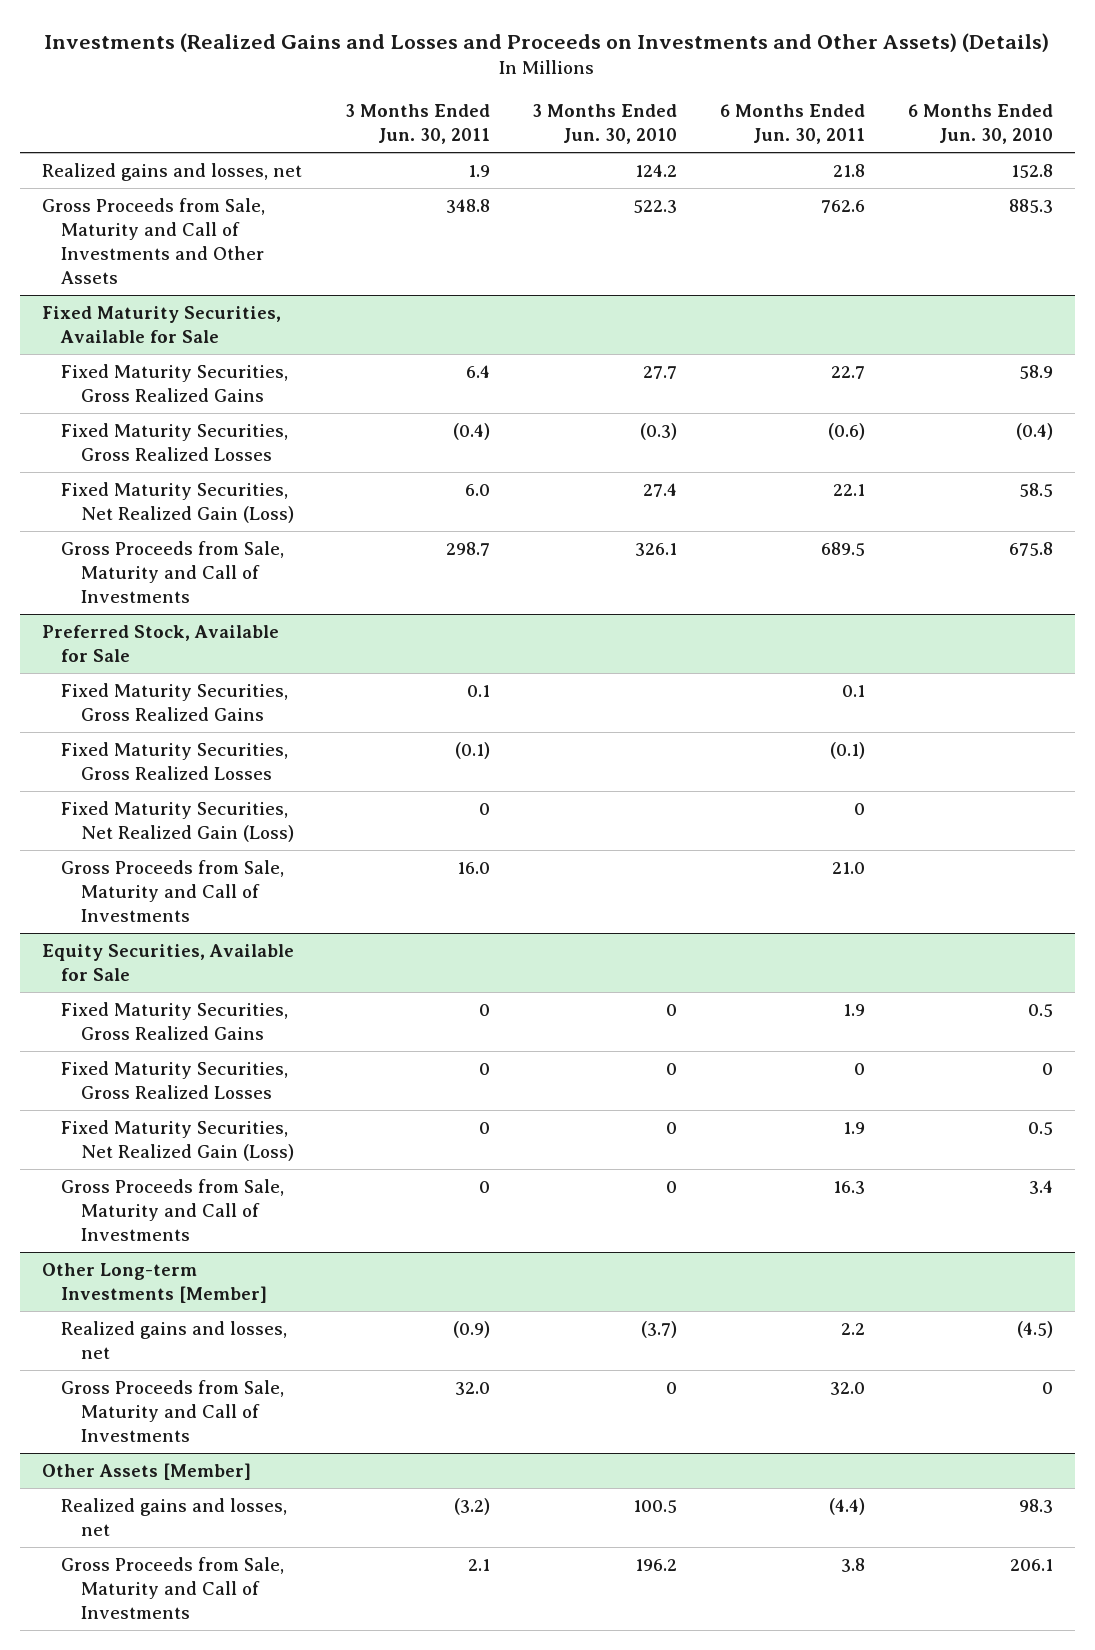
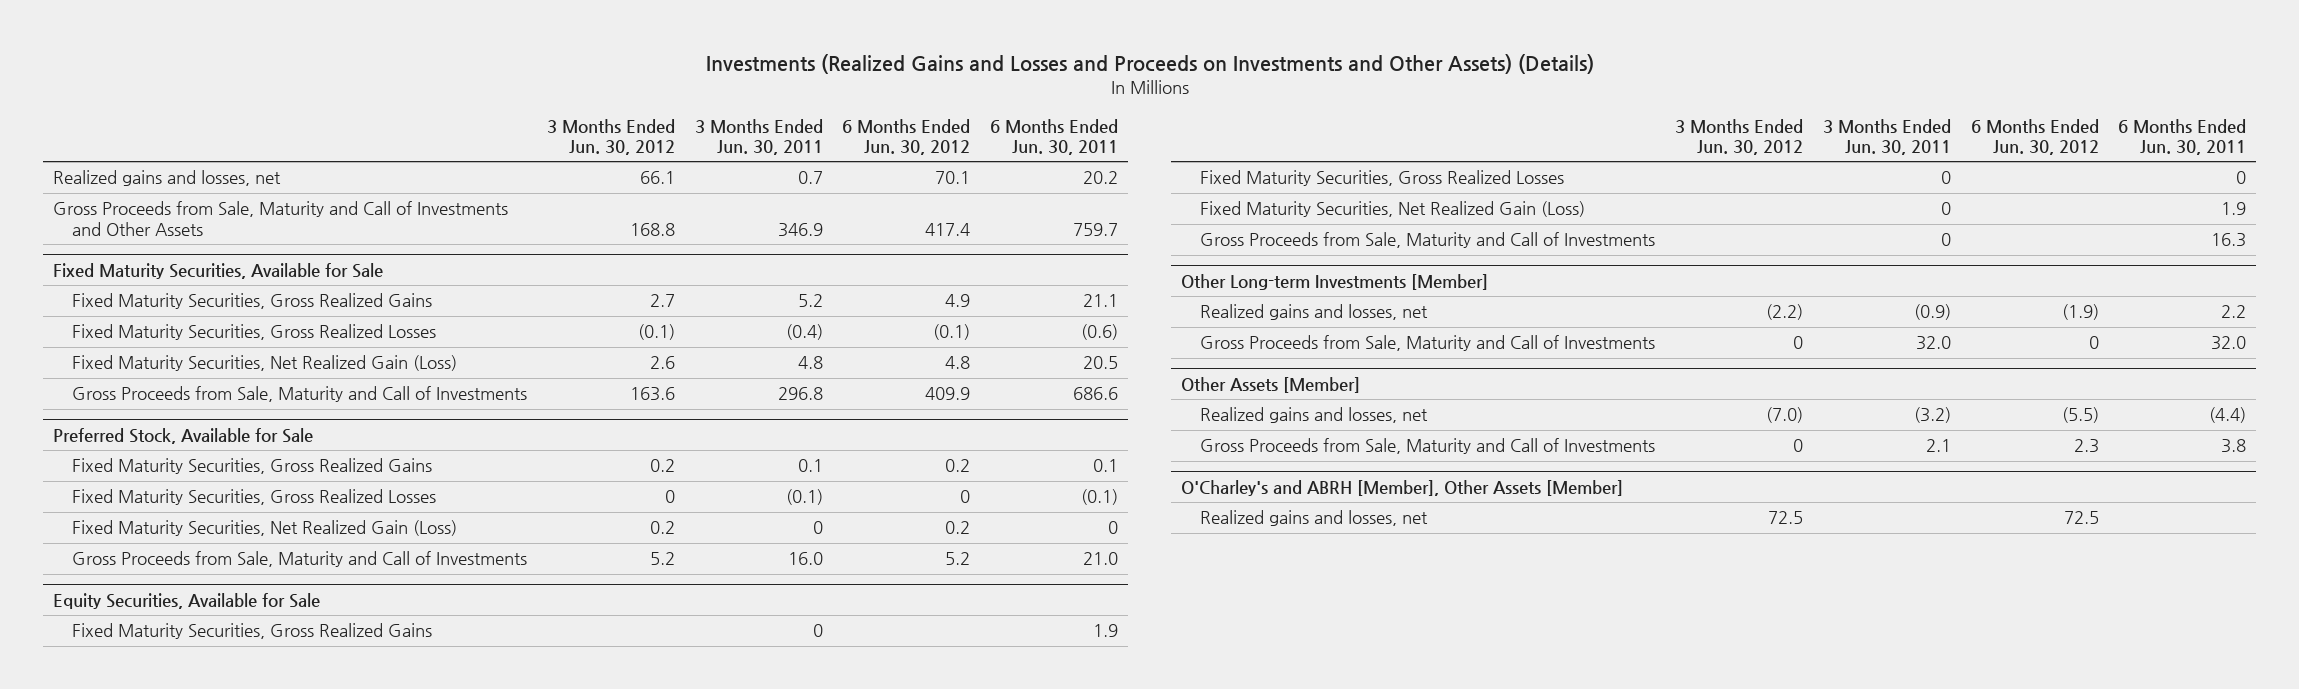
- | 3 Months Ended Jun. 30, 2011 | 3 Months Ended Jun. 30, 2010 | 6 Months Ended Jun. 30, 2011 | 6 Months Ended Jun. 30, 2010
+ | 3 Months Ended Jun. 30, 2012 | 3 Months Ended Jun. 30, 2011 | 6 Months Ended Jun. 30, 2012 | 6 Months Ended Jun. 30, 2011
- Realized gains and losses, net | 1.9 | 124.2 | 21.8 | 152.8
- Gross Proceeds from Sale, Maturity and Call of Investments and Other Assets | 348.8 | 522.3 | 762.6 | 885.3
+ Realized gains and losses, net | 66.1 | 0.7 | 70.1 | 20.2
+ Gross Proceeds from Sale, Maturity and Call of Investments and Other Assets | 168.8 | 346.9 | 417.4 | 759.7
@ Fixed Maturity Securities, Available for Sale
- Fixed Maturity Securities, Gross Realized Gains | 6.4 | 27.7 | 22.7 | 58.9
+ Fixed Maturity Securities, Gross Realized Gains | 2.7 | 5.2 | 4.9 | 21.1
- Fixed Maturity Securities, Net Realized Gain (Loss) | 6.0 | 27.4 | 22.1 | 58.5
- Gross Proceeds from Sale, Maturity and Call of Investments | 298.7 | 326.1 | 689.5 | 675.8
+ Fixed Maturity Securities, Net Realized Gain (Loss) | 2.6 | 4.8 | 4.8 | 20.5
+ Gross Proceeds from Sale, Maturity and Call of Investments | 163.6 | 296.8 | 409.9 | 686.6
+ O'Charley's and ABRH [Member], Other Assets [Member]
+ Realized gains and losses, net | 72.5 | | 72.5 |

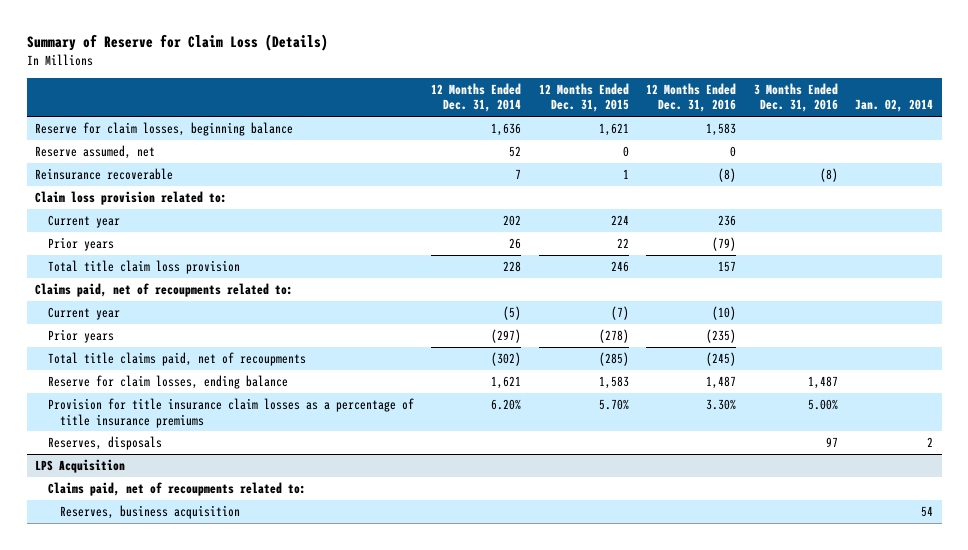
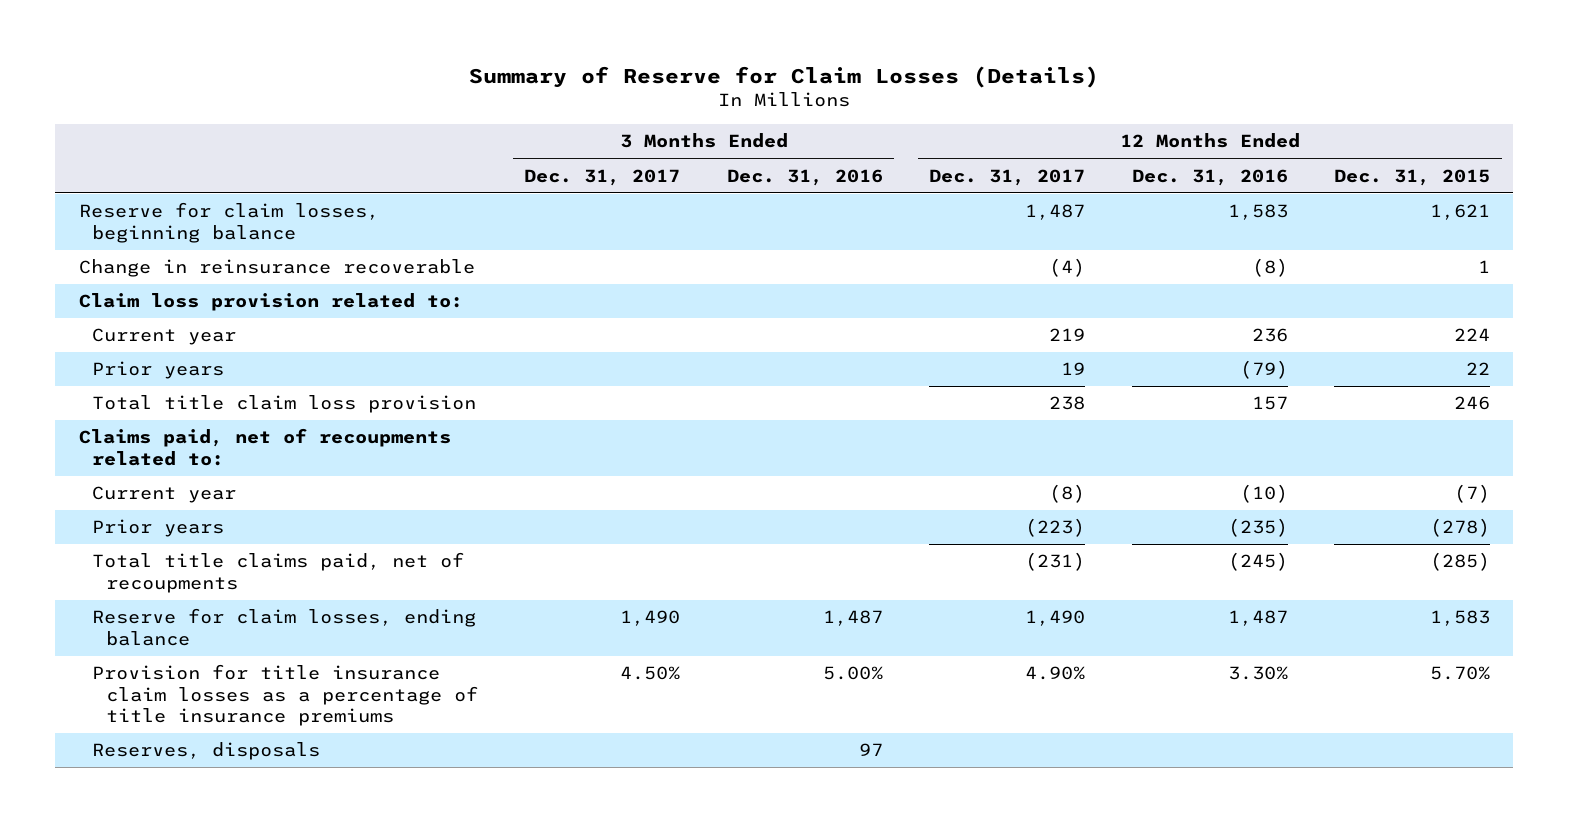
- Summary of Reserve for Claim Loss (Details)
+ Summary of Reserve for Claim Losses (Details)
- | 12 Months Ended Dec. 31, 2014 | 12 Months Ended Dec. 31, 2015 | 12 Months Ended Dec. 31, 2016 | 3 Months Ended Dec. 31, 2016 | Jan. 02, 2014
+ | 3 Months Ended Dec. 31, 2017 | 3 Months Ended Dec. 31, 2016 | 12 Months Ended Dec. 31, 2017 | 12 Months Ended Dec. 31, 2016 | 12 Months Ended Dec. 31, 2015
- Reserve assumed, net | 52 | 0 | 0 | |
- Reinsurance recoverable | 7 | 1 | (8) | (8) |
+ Change in reinsurance recoverable | | | (4) | (8) | 1
- LPS Acquisition
- Claims paid, net of recoupments related to:
- Reserves, business acquisition | | | | | 54

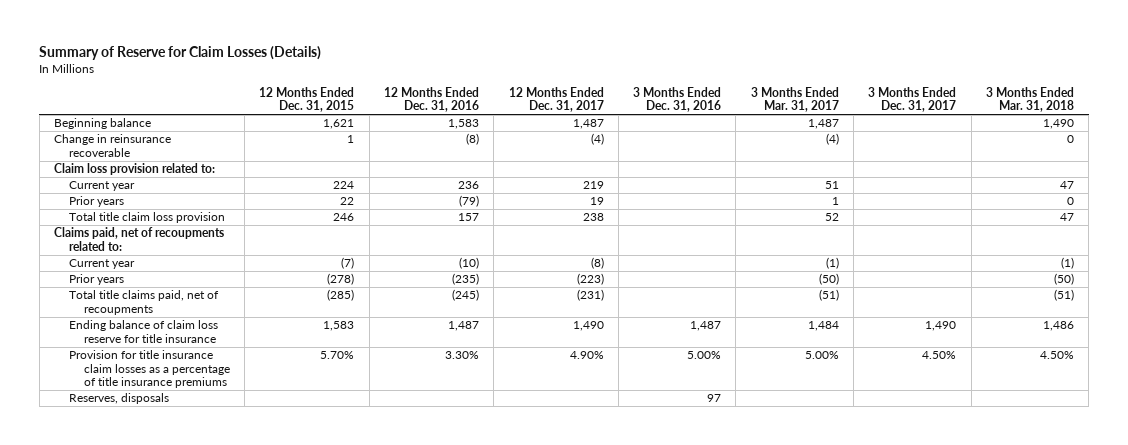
- | 3 Months Ended Dec. 31, 2017 | 3 Months Ended Dec. 31, 2016 | 12 Months Ended Dec. 31, 2017 | 12 Months Ended Dec. 31, 2016 | 12 Months Ended Dec. 31, 2015
+ | 12 Months Ended Dec. 31, 2015 | 12 Months Ended Dec. 31, 2016 | 12 Months Ended Dec. 31, 2017 | 3 Months Ended Dec. 31, 2016 | 3 Months Ended Mar. 31, 2017 | 3 Months Ended Dec. 31, 2017 | 3 Months Ended Mar. 31, 2018
- Reserve for claim losses, beginning balance | | | 1,487 | 1,583 | 1,621
+ Beginning balance | 1,621 | 1,583 | 1,487 | | 1,487 | | 1,490
- Reserve for claim losses, ending balance | 1,490 | 1,487 | 1,490 | 1,487 | 1,583
+ Ending balance of claim loss reserve for title insurance | 1,583 | 1,487 | 1,490 | 1,487 | 1,484 | 1,490 | 1,486

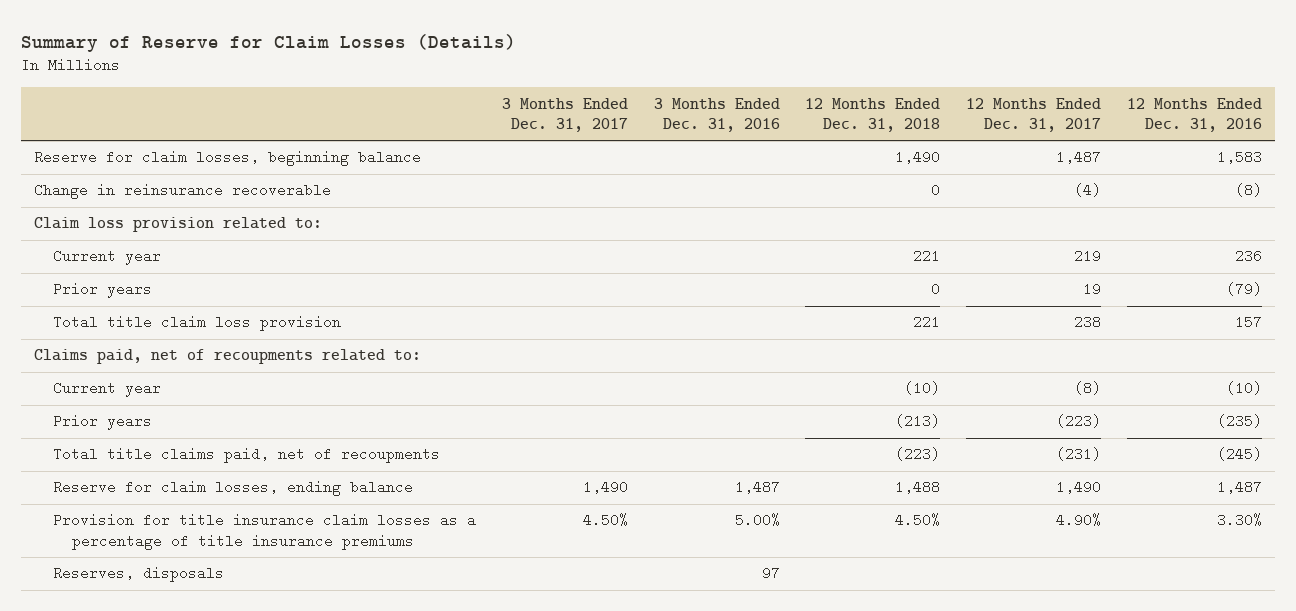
- | 12 Months Ended Dec. 31, 2015 | 12 Months Ended Dec. 31, 2016 | 12 Months Ended Dec. 31, 2017 | 3 Months Ended Dec. 31, 2016 | 3 Months Ended Mar. 31, 2017 | 3 Months Ended Dec. 31, 2017 | 3 Months Ended Mar. 31, 2018
+ | 3 Months Ended Dec. 31, 2017 | 3 Months Ended Dec. 31, 2016 | 12 Months Ended Dec. 31, 2018 | 12 Months Ended Dec. 31, 2017 | 12 Months Ended Dec. 31, 2016
- Beginning balance | 1,621 | 1,583 | 1,487 | | 1,487 | | 1,490
+ Reserve for claim losses, beginning balance | | | 1,490 | 1,487 | 1,583
- Ending balance of claim loss reserve for title insurance | 1,583 | 1,487 | 1,490 | 1,487 | 1,484 | 1,490 | 1,486
+ Reserve for claim losses, ending balance | 1,490 | 1,487 | 1,488 | 1,490 | 1,487

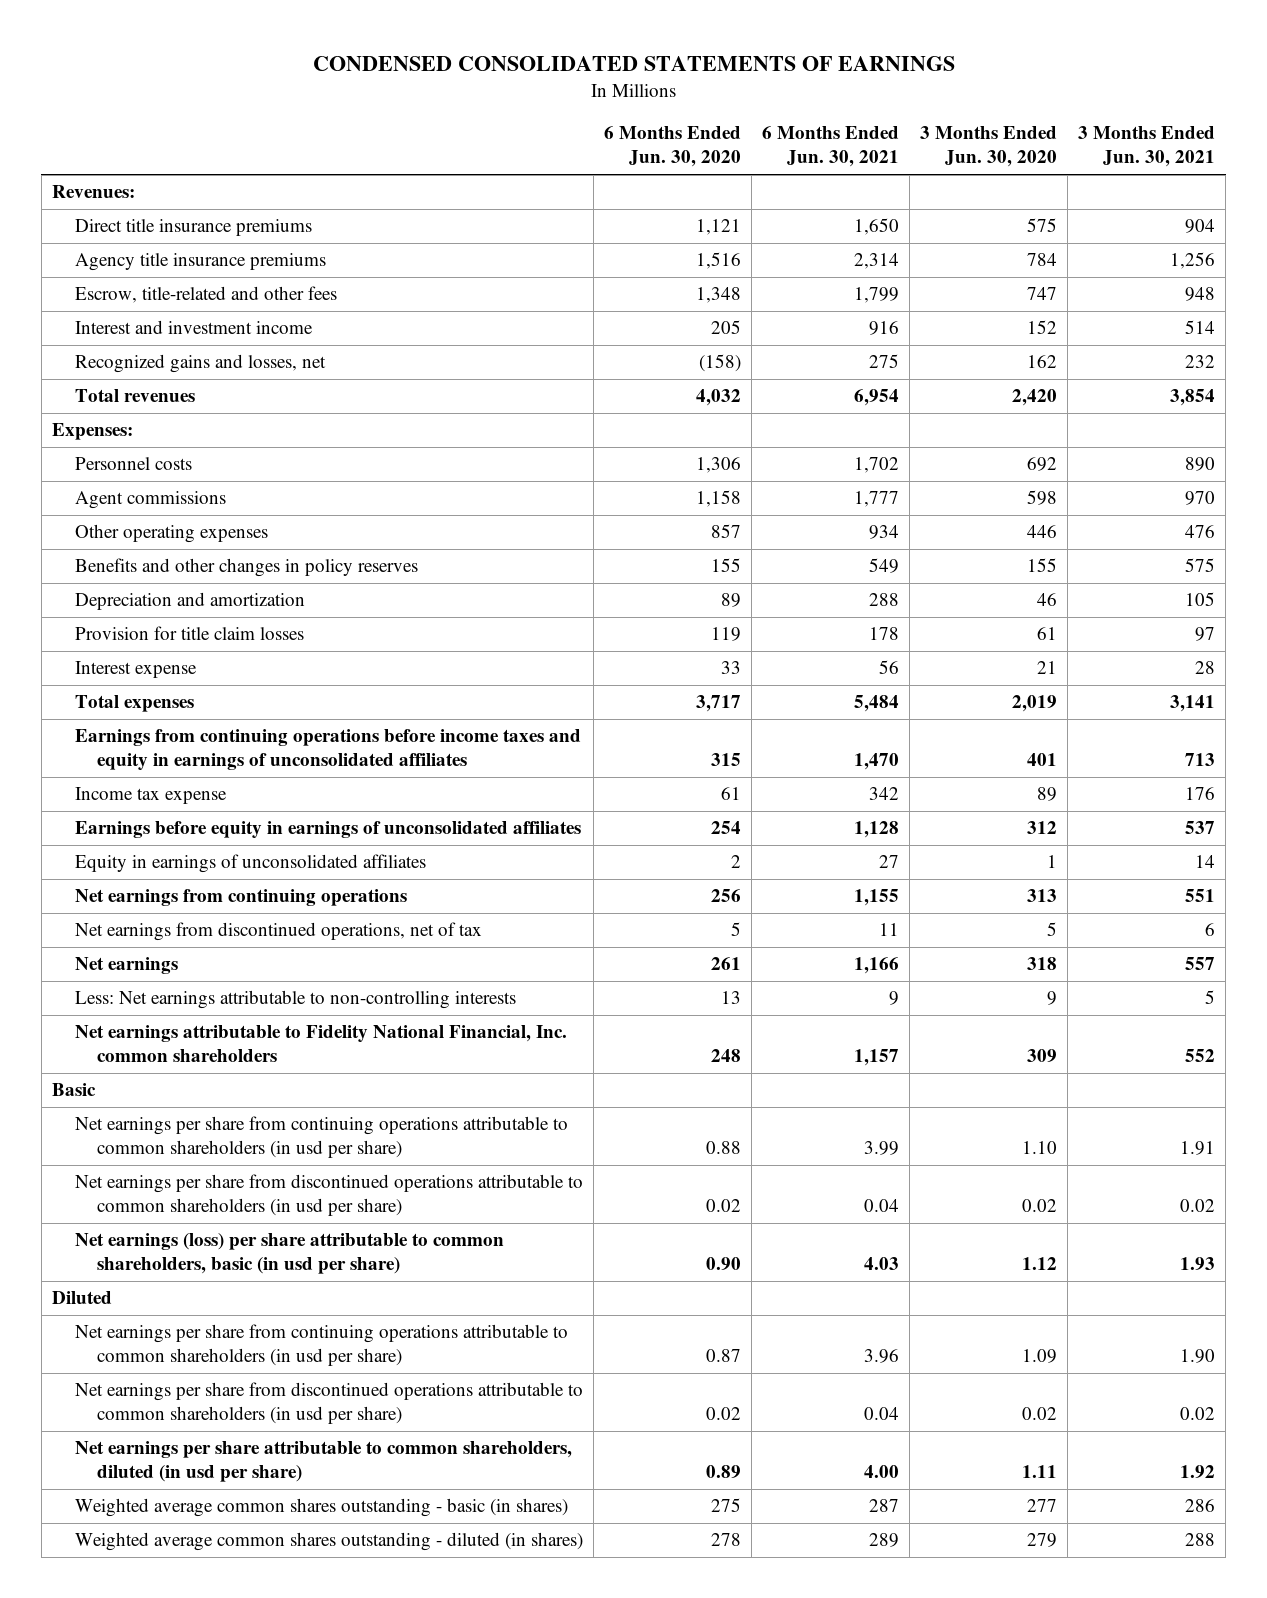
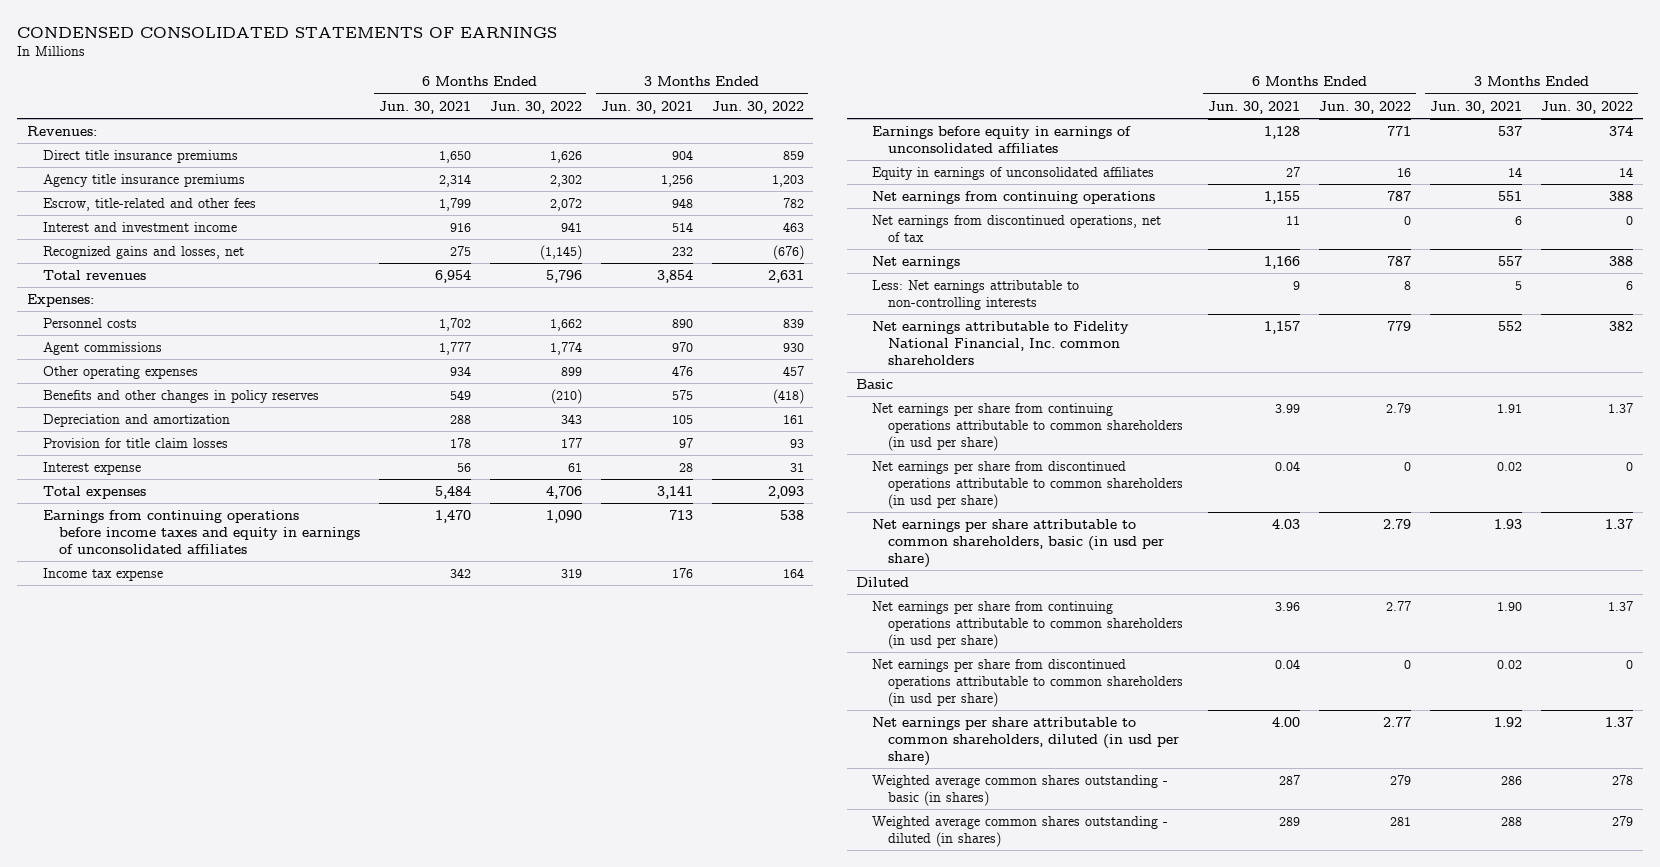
- | 6 Months Ended Jun. 30, 2020 | 6 Months Ended Jun. 30, 2021 | 3 Months Ended Jun. 30, 2020 | 3 Months Ended Jun. 30, 2021
+ | 6 Months Ended Jun. 30, 2021 | 6 Months Ended Jun. 30, 2022 | 3 Months Ended Jun. 30, 2021 | 3 Months Ended Jun. 30, 2022
- Net earnings (loss) per share attributable to common shareholders, basic (in usd per share) | 0.90 | 4.03 | 1.12 | 1.93
+ Net earnings per share attributable to common shareholders, basic (in usd per share) | 4.03 | 2.79 | 1.93 | 1.37

